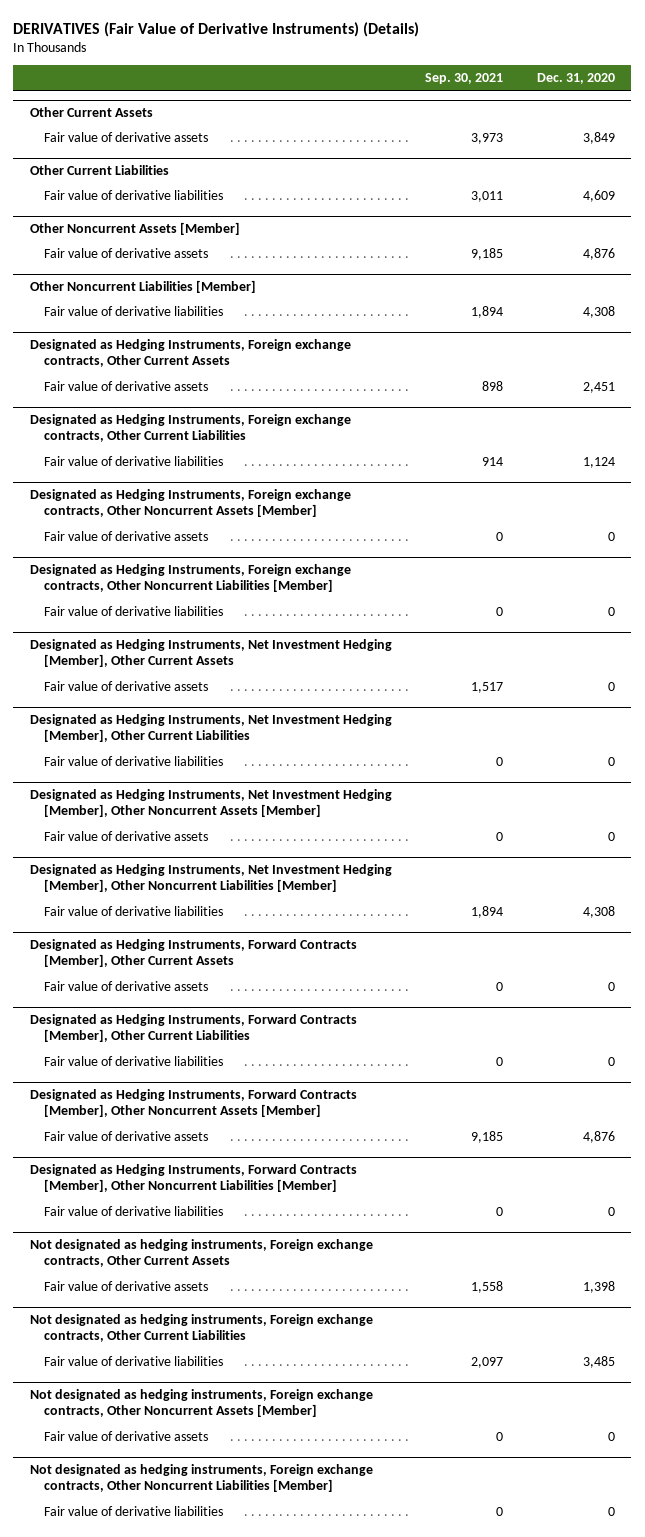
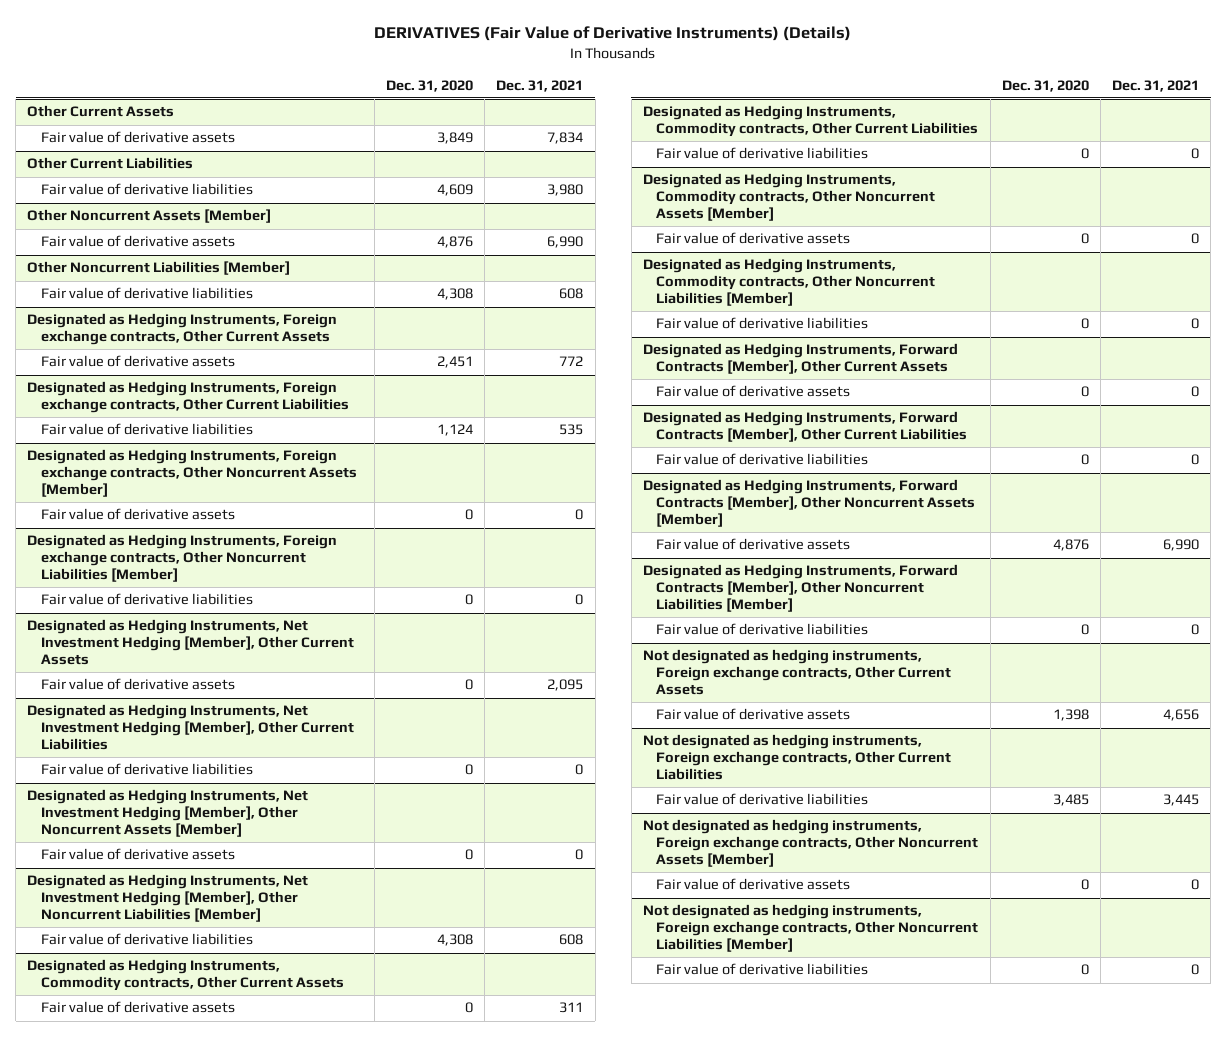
- | Sep. 30, 2021 | Dec. 31, 2020
+ | Dec. 31, 2020 | Dec. 31, 2021
+ Designated as Hedging Instruments, Commodity contracts, Other Current Assets
+ Fair value of derivative assets | 0 | 311
+ Designated as Hedging Instruments, Commodity contracts, Other Current Liabilities
+ Fair value of derivative liabilities | 0 | 0
+ Designated as Hedging Instruments, Commodity contracts, Other Noncurrent Assets [Member]
+ Fair value of derivative assets | 0 | 0
+ Designated as Hedging Instruments, Commodity contracts, Other Noncurrent Liabilities [Member]
+ Fair value of derivative liabilities | 0 | 0

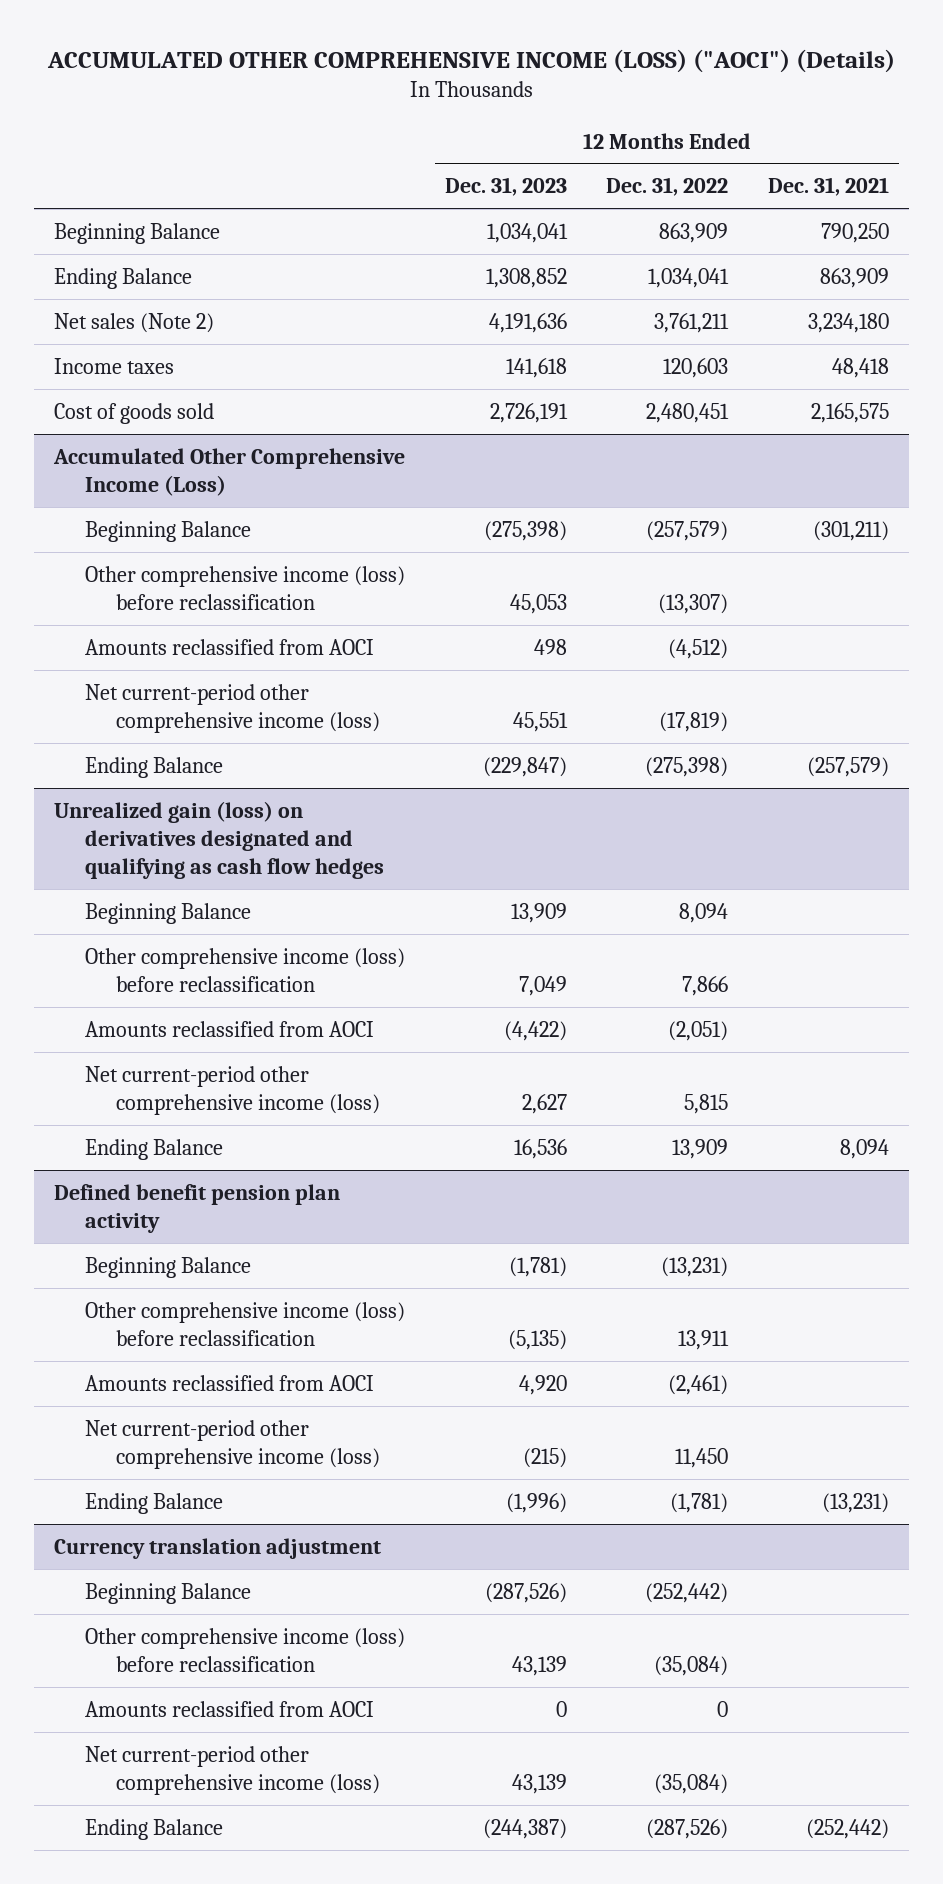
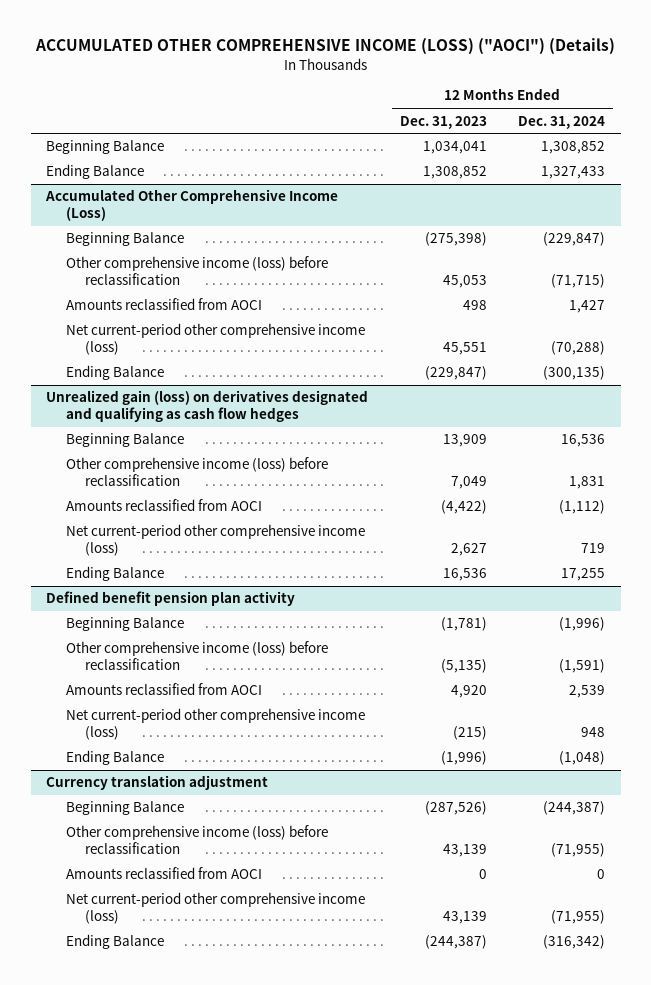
- | 12 Months Ended Dec. 31, 2023 | 12 Months Ended Dec. 31, 2022 | 12 Months Ended Dec. 31, 2021
+ | 12 Months Ended Dec. 31, 2023 | 12 Months Ended Dec. 31, 2024
- Net sales (Note 2) | 4,191,636 | 3,761,211 | 3,234,180
- Income taxes | 141,618 | 120,603 | 48,418
- Cost of goods sold | 2,726,191 | 2,480,451 | 2,165,575

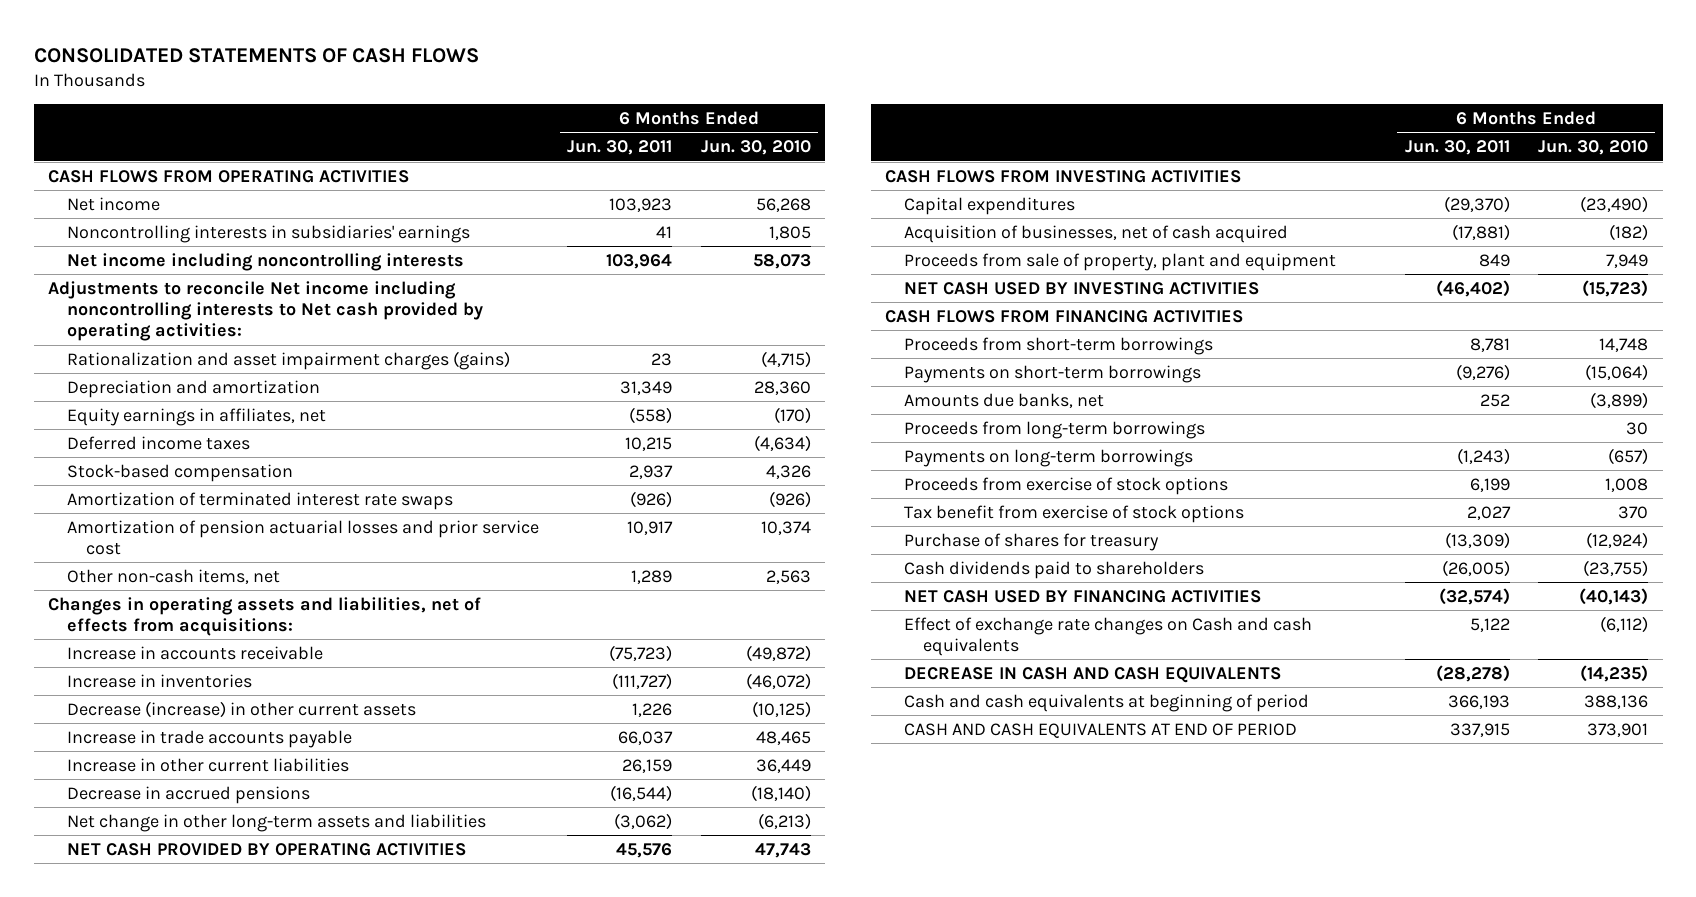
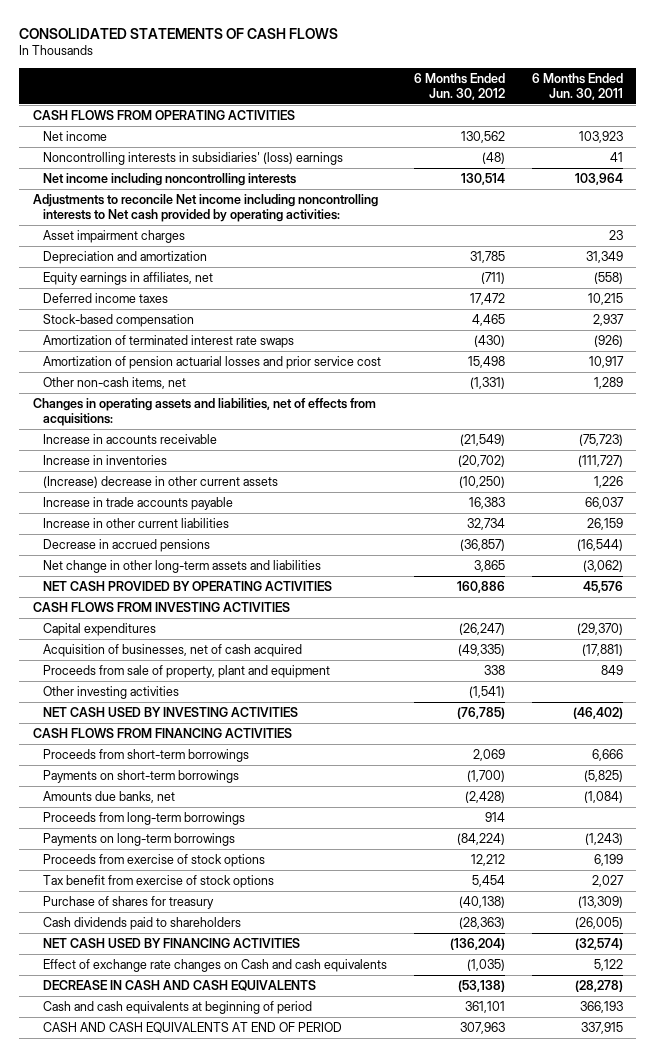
- | 6 Months Ended Jun. 30, 2011 | 6 Months Ended Jun. 30, 2010
+ | 6 Months Ended Jun. 30, 2012 | 6 Months Ended Jun. 30, 2011
- Noncontrolling interests in subsidiaries' earnings | 41 | 1,805
+ Noncontrolling interests in subsidiaries' (loss) earnings | (48) | 41
- Rationalization and asset impairment charges (gains) | 23 | (4,715)
+ Asset impairment charges | | 23
- Decrease (increase) in other current assets | 1,226 | (10,125)
+ (Increase) decrease in other current assets | (10,250) | 1,226
+ Other investing activities | (1,541) |
- Proceeds from short-term borrowings | 8,781 | 14,748
- Payments on short-term borrowings | (9,276) | (15,064)
- Amounts due banks, net | 252 | (3,899)
+ Proceeds from short-term borrowings | 2,069 | 6,666
+ Payments on short-term borrowings | (1,700) | (5,825)
+ Amounts due banks, net | (2,428) | (1,084)

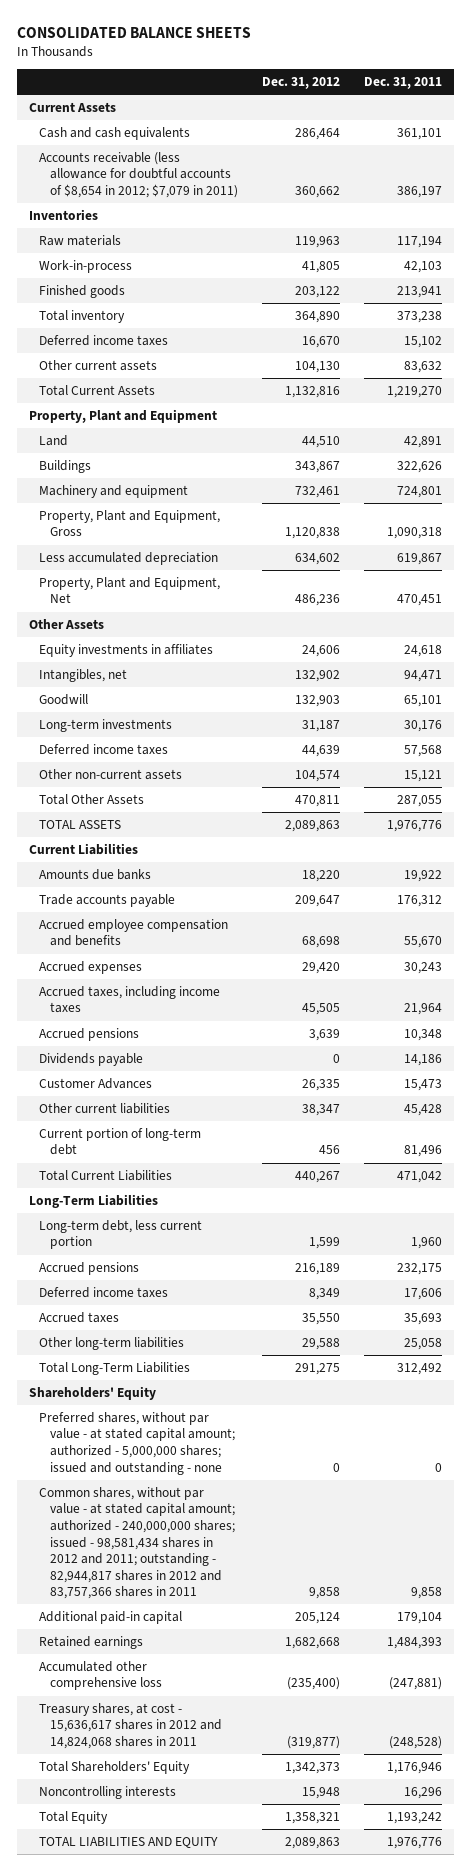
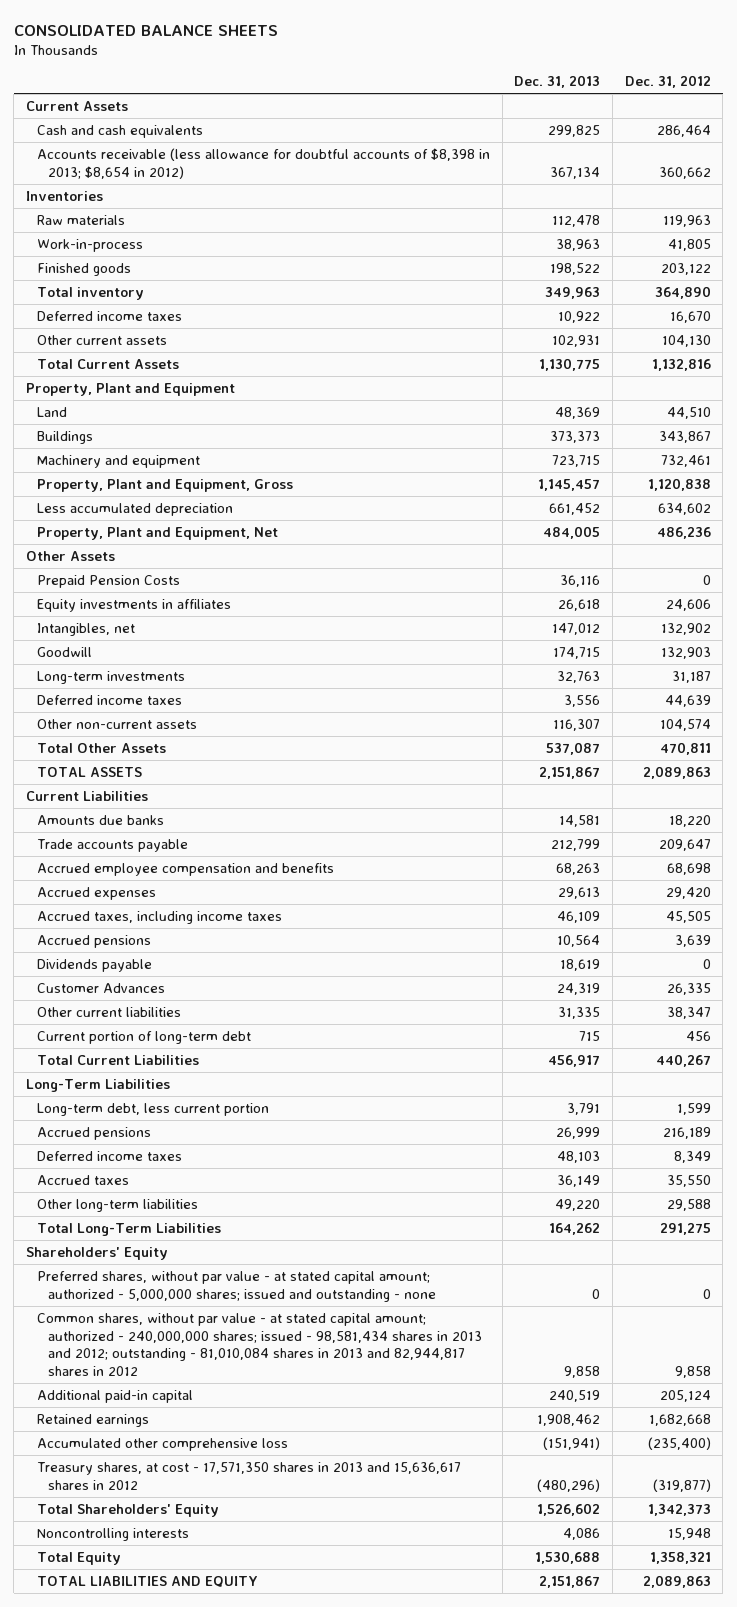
- | Dec. 31, 2012 | Dec. 31, 2011
+ | Dec. 31, 2013 | Dec. 31, 2012
- Accounts receivable (less allowance for doubtful accounts of $8,654 in 2012; $7,079 in 2011) | 360,662 | 386,197
+ Accounts receivable (less allowance for doubtful accounts of $8,398 in 2013; $8,654 in 2012) | 367,134 | 360,662
+ Prepaid Pension Costs | 36,116 | 0
- Common shares, without par value - at stated capital amount; authorized - 240,000,000 shares; issued - 98,581,434 shares in 2012 and 2011; outstanding - 82,944,817 shares in 2012 and 83,757,366 shares in 2011 | 9,858 | 9,858
+ Common shares, without par value - at stated capital amount; authorized - 240,000,000 shares; issued - 98,581,434 shares in 2013 and 2012; outstanding - 81,010,084 shares in 2013 and 82,944,817 shares in 2012 | 9,858 | 9,858
- Treasury shares, at cost - 15,636,617 shares in 2012 and 14,824,068 shares in 2011 | (319,877) | (248,528)
+ Treasury shares, at cost - 17,571,350 shares in 2013 and 15,636,617 shares in 2012 | (480,296) | (319,877)

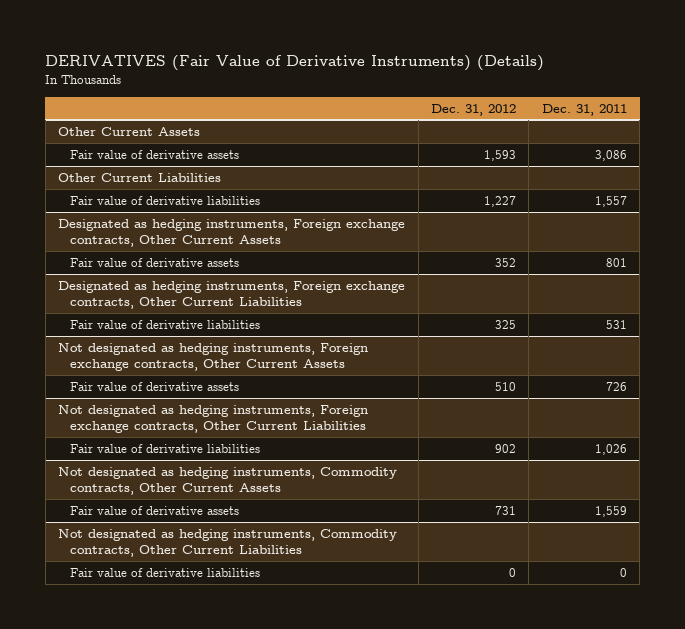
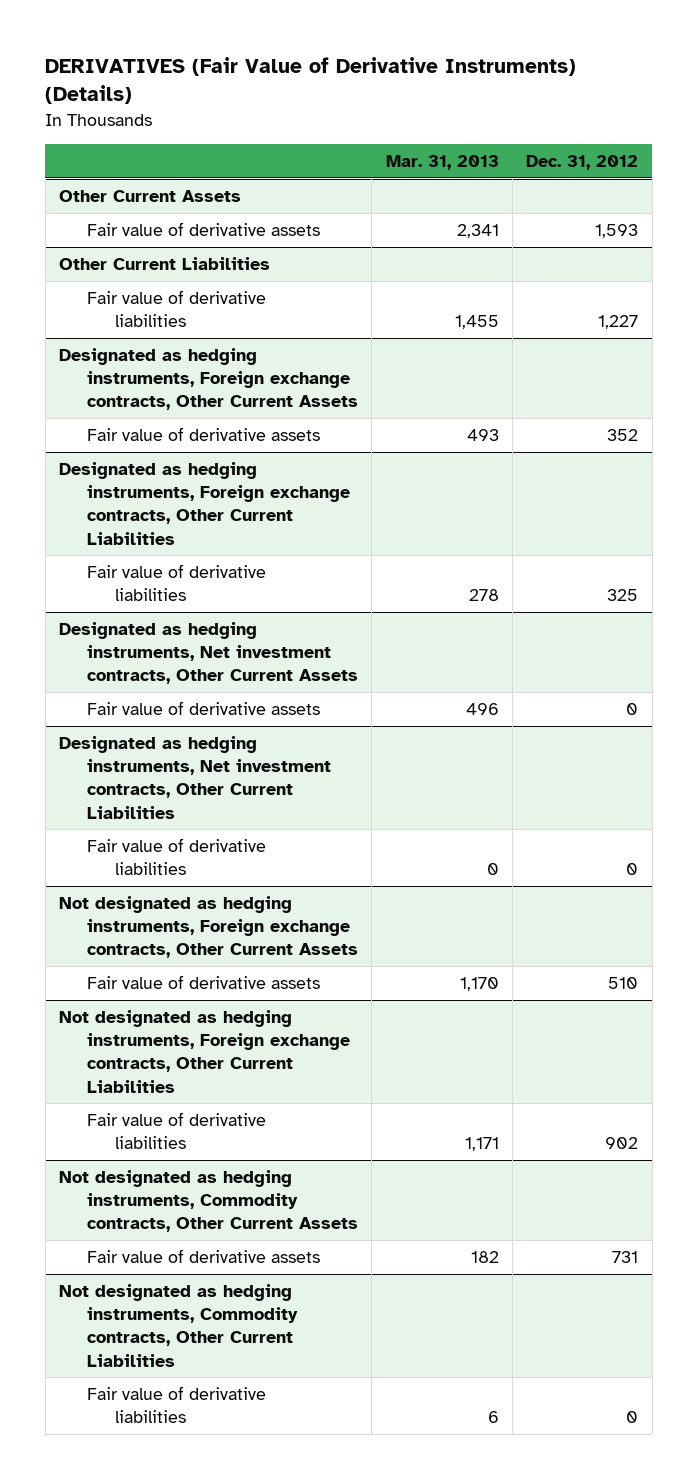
- | Dec. 31, 2012 | Dec. 31, 2011
+ | Mar. 31, 2013 | Dec. 31, 2012
+ Designated as hedging instruments, Net investment contracts, Other Current Assets
+ Fair value of derivative assets | 496 | 0
+ Designated as hedging instruments, Net investment contracts, Other Current Liabilities
+ Fair value of derivative liabilities | 0 | 0

